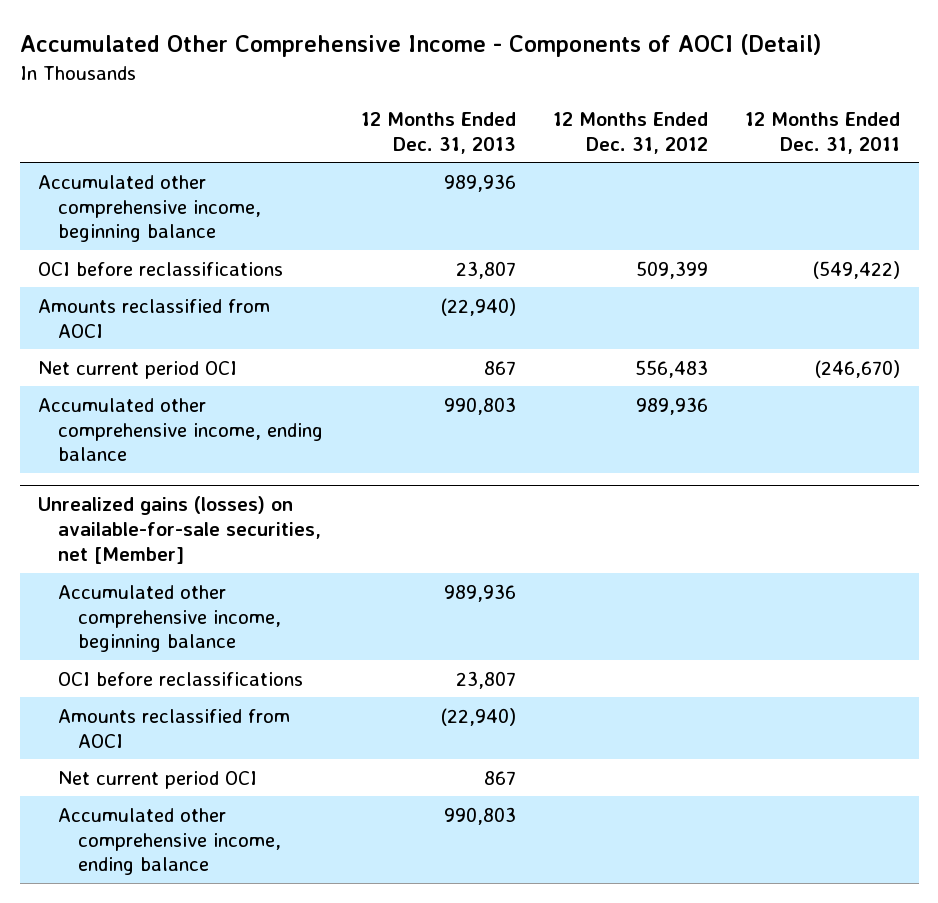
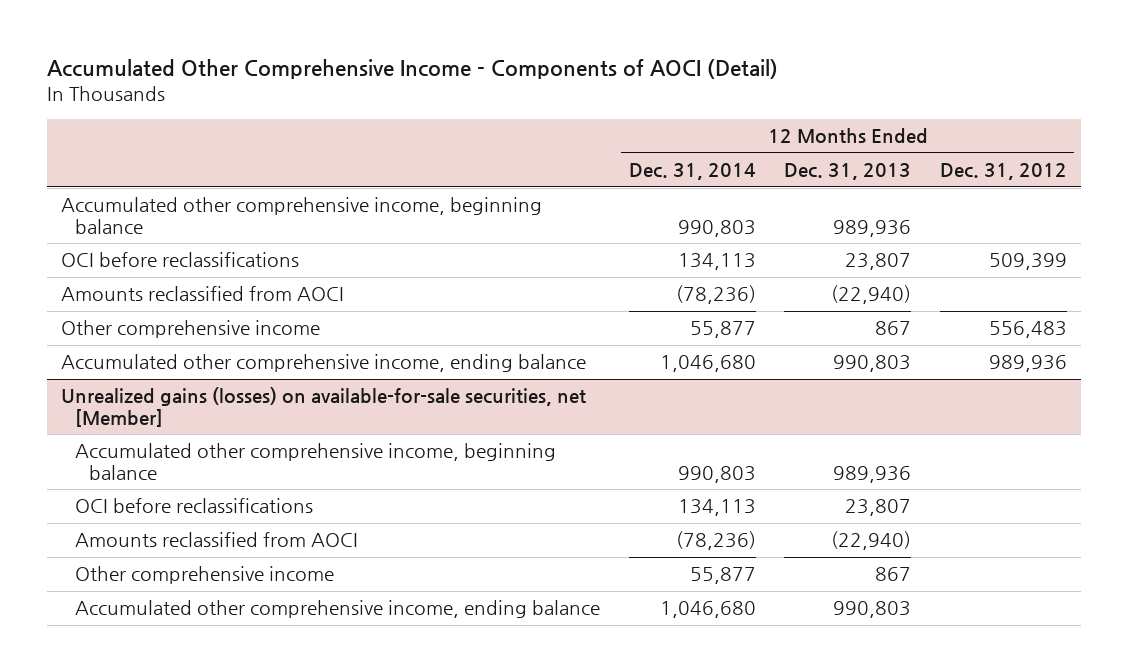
- | 12 Months Ended Dec. 31, 2013 | 12 Months Ended Dec. 31, 2012 | 12 Months Ended Dec. 31, 2011
+ | 12 Months Ended Dec. 31, 2014 | 12 Months Ended Dec. 31, 2013 | 12 Months Ended Dec. 31, 2012
- Net current period OCI | 867 | 556,483 | (246,670)
+ Other comprehensive income | 55,877 | 867 | 556,483
@ Unrealized gains (losses) on available-for-sale securities, net [Member]
- Net current period OCI | 867 | |
+ Other comprehensive income | 55,877 | 867 |

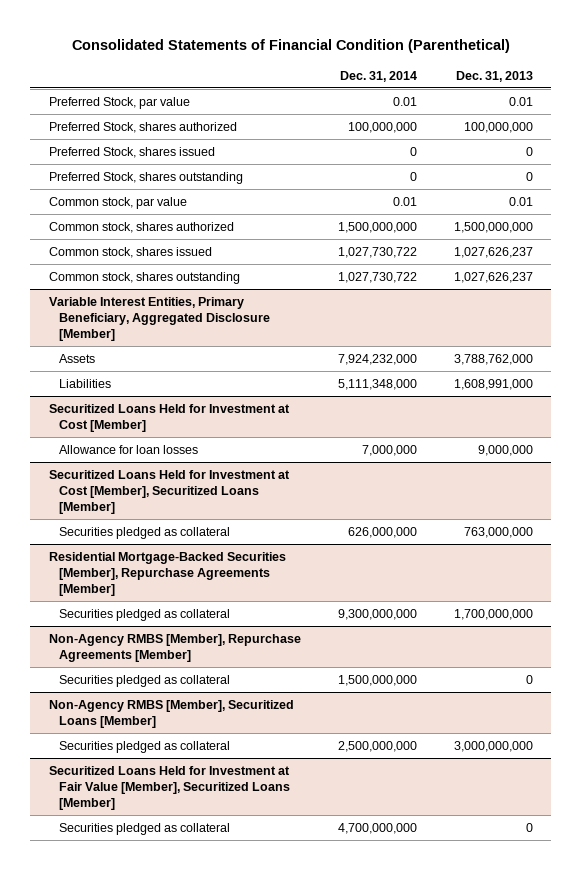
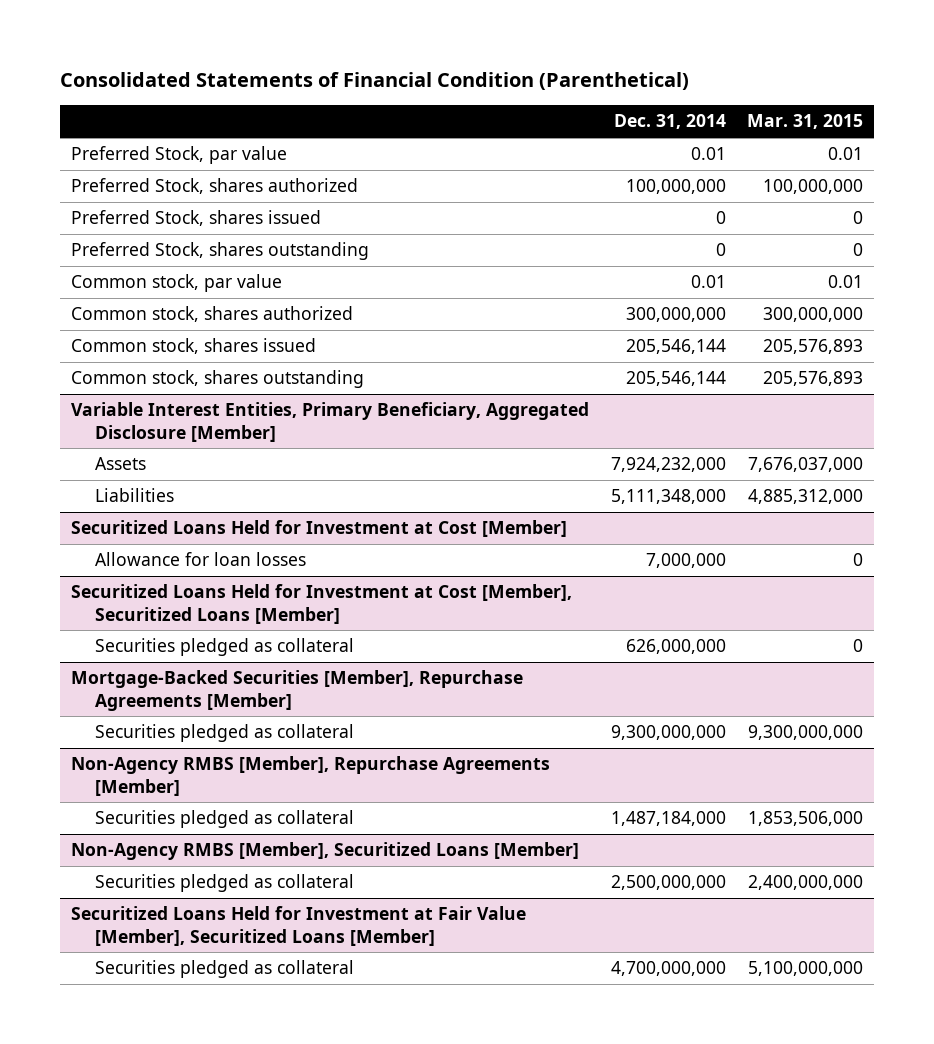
- | Dec. 31, 2014 | Dec. 31, 2013
+ | Dec. 31, 2014 | Mar. 31, 2015
- Common stock, shares authorized | 1,500,000,000 | 1,500,000,000
- Common stock, shares issued | 1,027,730,722 | 1,027,626,237
- Common stock, shares outstanding | 1,027,730,722 | 1,027,626,237
+ Common stock, shares authorized | 300,000,000 | 300,000,000
+ Common stock, shares issued | 205,546,144 | 205,576,893
+ Common stock, shares outstanding | 205,546,144 | 205,576,893
- Residential Mortgage-Backed Securities [Member], Repurchase Agreements [Member]
+ Mortgage-Backed Securities [Member], Repurchase Agreements [Member]
@ Non-Agency RMBS [Member], Repurchase Agreements [Member]
- Securities pledged as collateral | 1,500,000,000 | 0
+ Securities pledged as collateral | 1,487,184,000 | 1,853,506,000

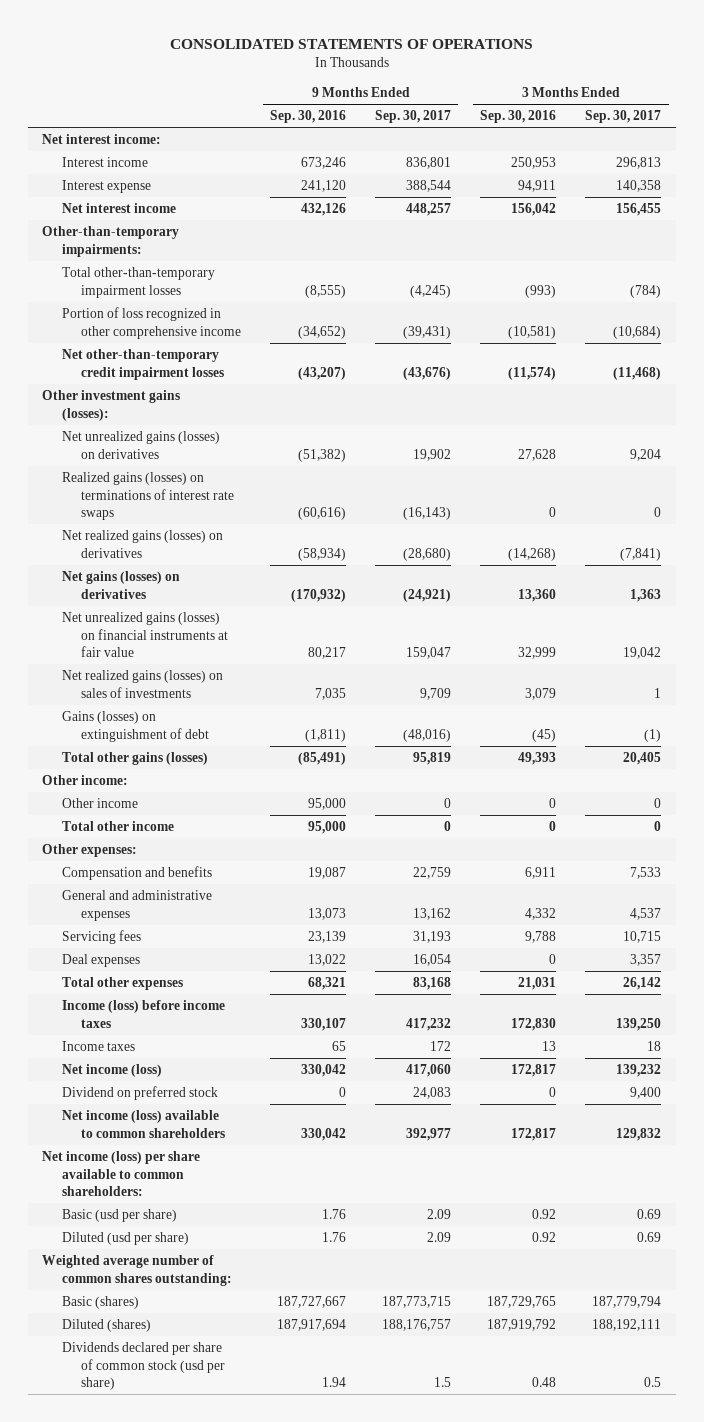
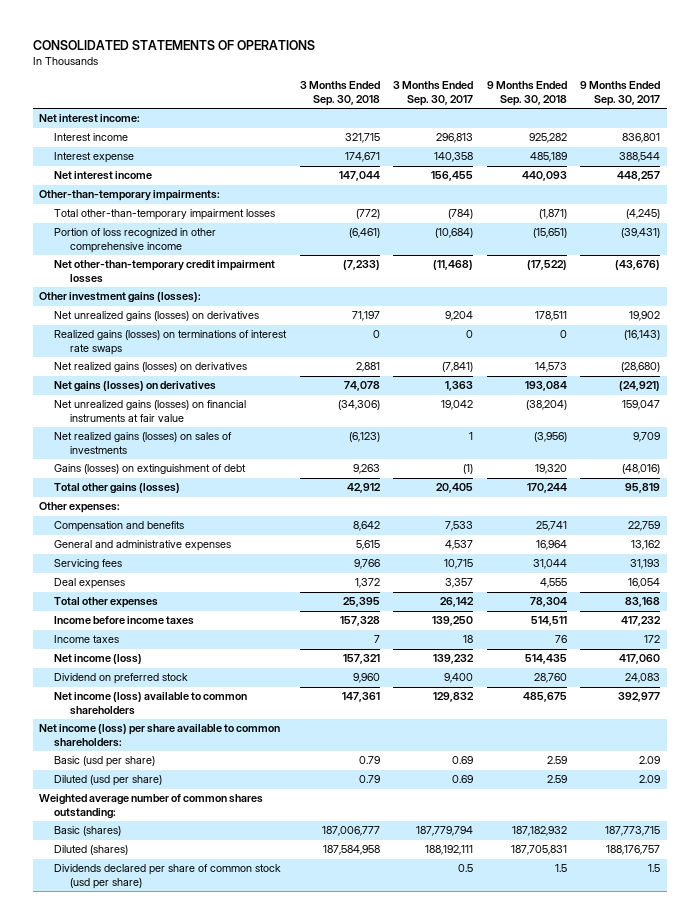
- | 9 Months Ended Sep. 30, 2016 | 9 Months Ended Sep. 30, 2017 | 3 Months Ended Sep. 30, 2016 | 3 Months Ended Sep. 30, 2017
+ | 3 Months Ended Sep. 30, 2018 | 3 Months Ended Sep. 30, 2017 | 9 Months Ended Sep. 30, 2018 | 9 Months Ended Sep. 30, 2017
- Other income:
- Other income | 95,000 | 0 | 0 | 0
- Total other income | 95,000 | 0 | 0 | 0
- Income (loss) before income taxes | 330,107 | 417,232 | 172,830 | 139,250
+ Income before income taxes | 157,328 | 139,250 | 514,511 | 417,232

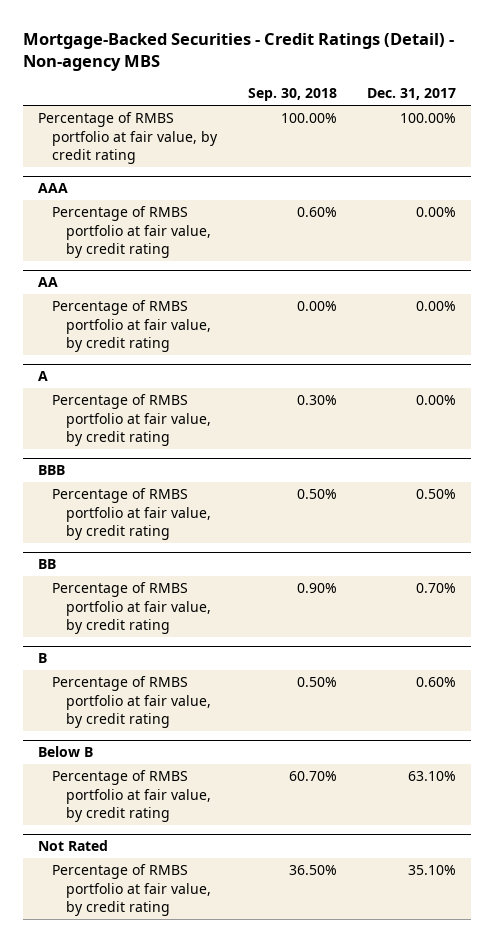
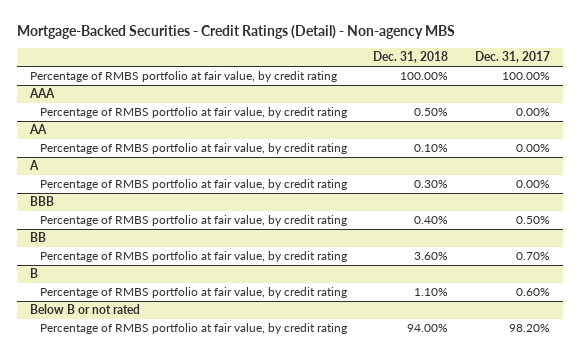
- | Sep. 30, 2018 | Dec. 31, 2017
+ | Dec. 31, 2018 | Dec. 31, 2017
- Below B
- Percentage of RMBS portfolio at fair value, by credit rating | 60.70% | 63.10%
- Not Rated
- Percentage of RMBS portfolio at fair value, by credit rating | 36.50% | 35.10%
+ Below B or not rated
+ Percentage of RMBS portfolio at fair value, by credit rating | 94.00% | 98.20%

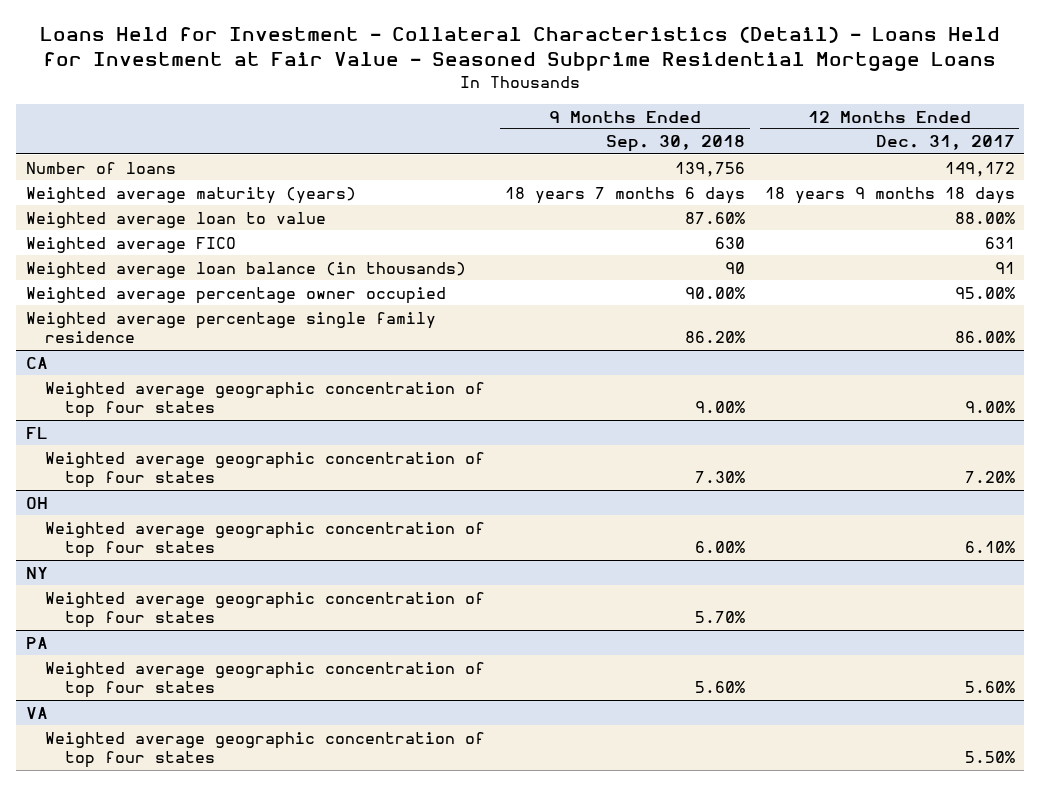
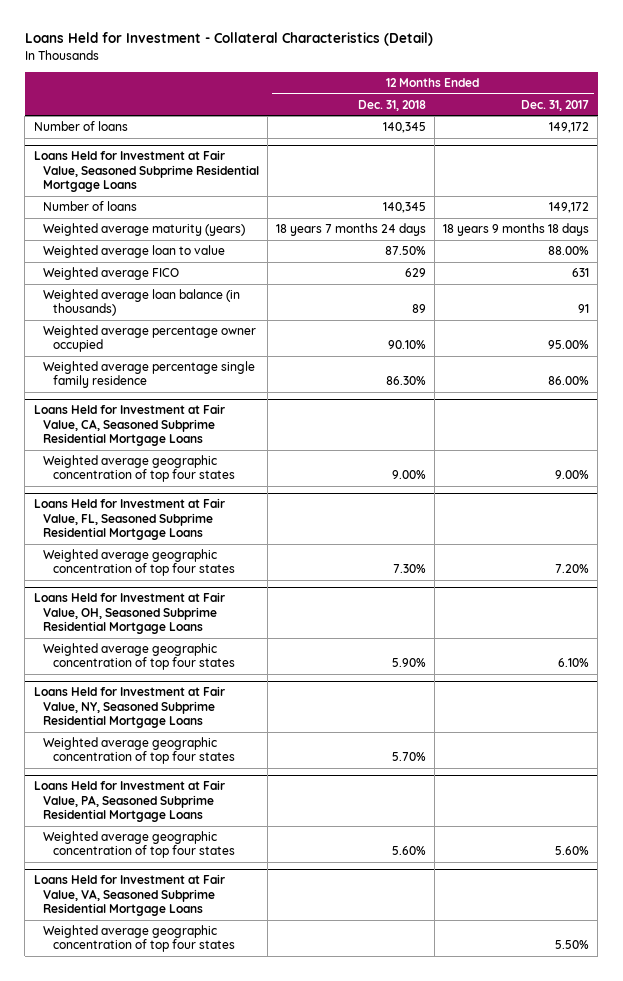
- Loans Held for Investment - Collateral Characteristics (Detail) - Loans Held for Investment at Fair Value - Seasoned Subprime Residential Mortgage Loans
+ Loans Held for Investment - Collateral Characteristics (Detail)
- | 9 Months Ended Sep. 30, 2018 | 12 Months Ended Dec. 31, 2017
+ | 12 Months Ended Dec. 31, 2018 | 12 Months Ended Dec. 31, 2017
+ Loans Held for Investment at Fair Value, Seasoned Subprime Residential Mortgage Loans
+ Number of loans | 140,345 | 149,172
- CA
+ Loans Held for Investment at Fair Value, CA, Seasoned Subprime Residential Mortgage Loans
- FL
+ Loans Held for Investment at Fair Value, FL, Seasoned Subprime Residential Mortgage Loans
- OH
+ Loans Held for Investment at Fair Value, OH, Seasoned Subprime Residential Mortgage Loans
- NY
+ Loans Held for Investment at Fair Value, NY, Seasoned Subprime Residential Mortgage Loans
- PA
+ Loans Held for Investment at Fair Value, PA, Seasoned Subprime Residential Mortgage Loans
- VA
+ Loans Held for Investment at Fair Value, VA, Seasoned Subprime Residential Mortgage Loans

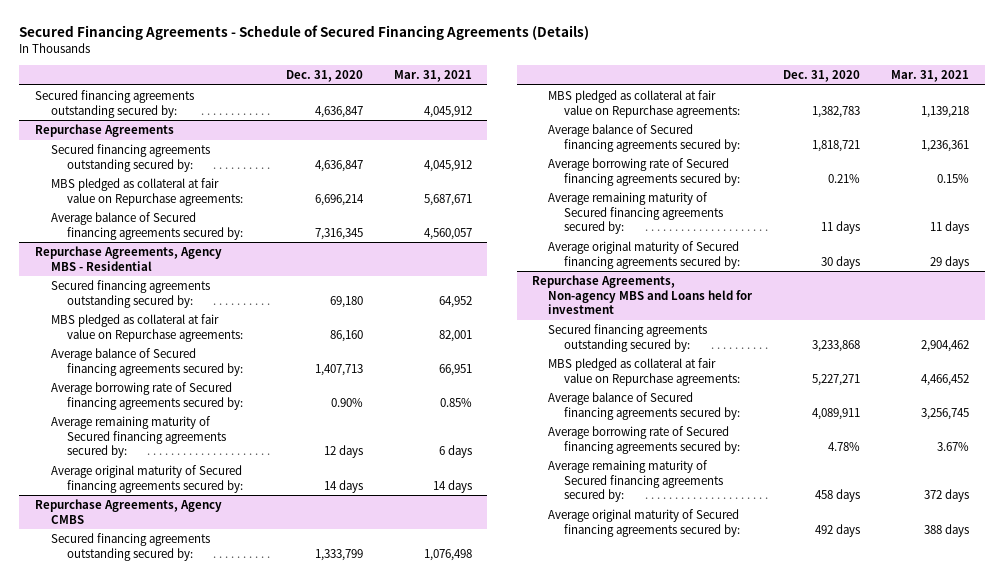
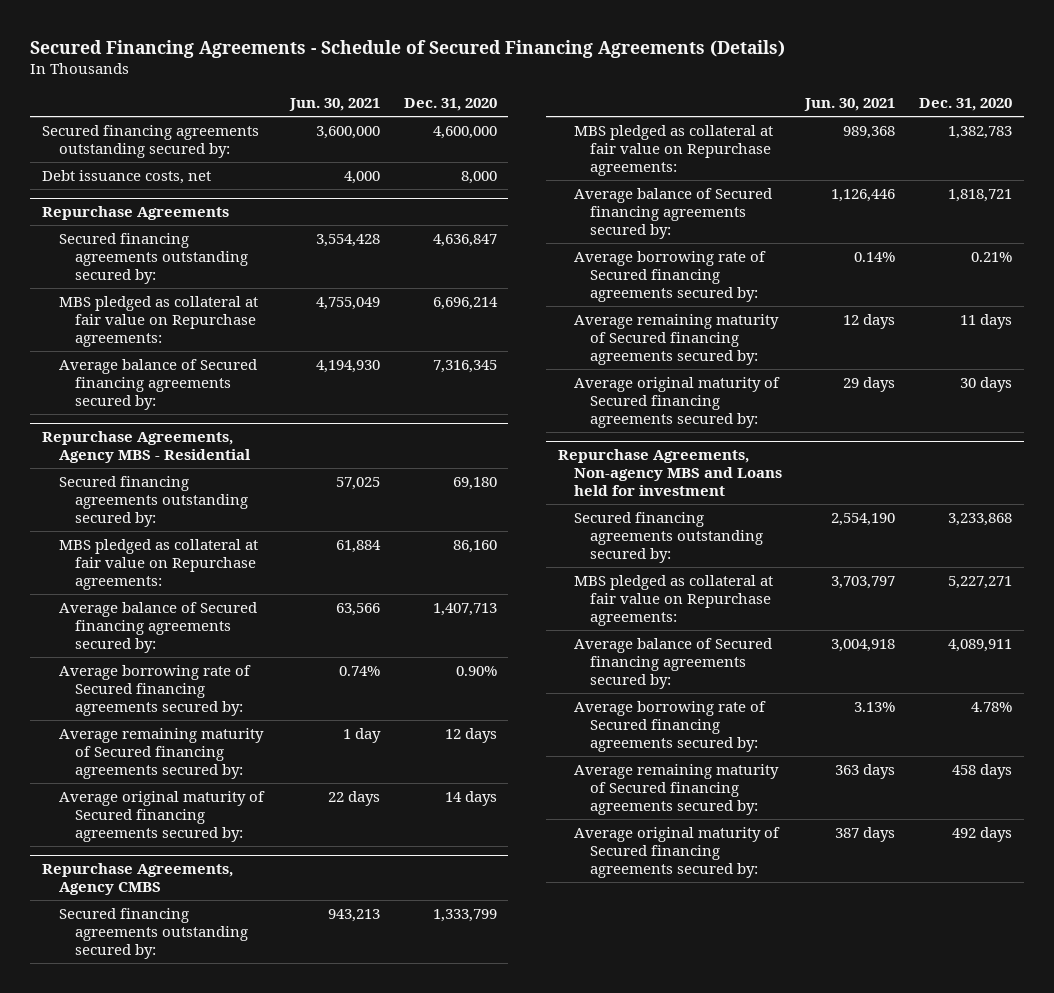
- | Dec. 31, 2020 | Mar. 31, 2021
+ | Jun. 30, 2021 | Dec. 31, 2020
- Secured financing agreements outstanding secured by: | 4,636,847 | 4,045,912
+ Secured financing agreements outstanding secured by: | 3,600,000 | 4,600,000
+ Debt issuance costs, net | 4,000 | 8,000

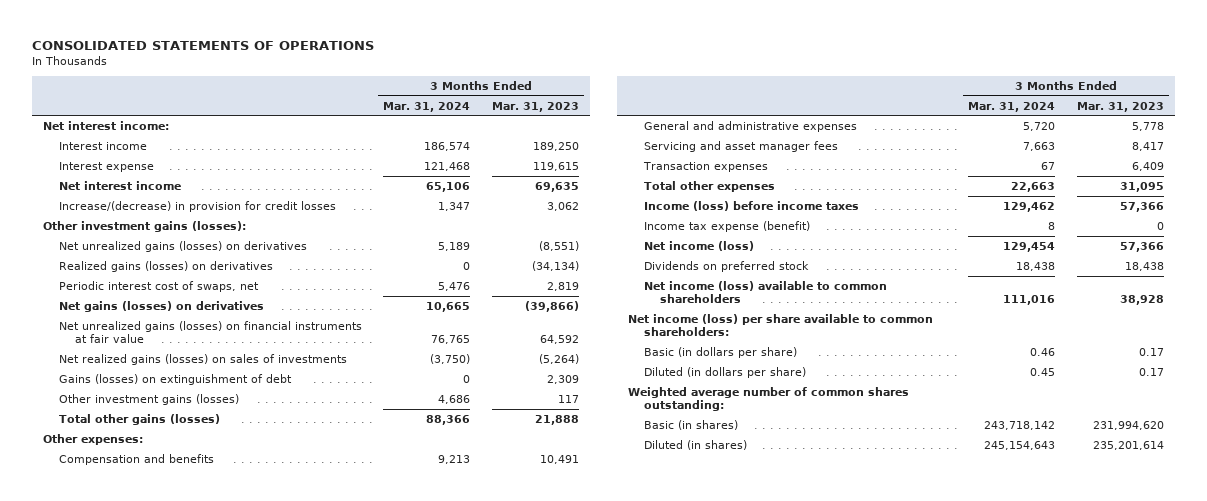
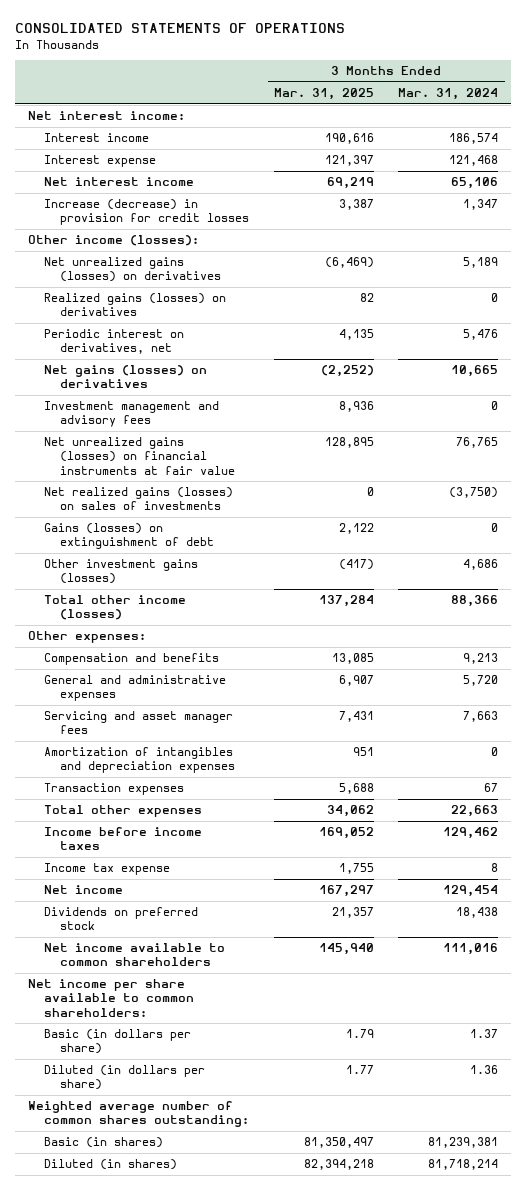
- | 3 Months Ended Mar. 31, 2024 | 3 Months Ended Mar. 31, 2023
+ | 3 Months Ended Mar. 31, 2025 | 3 Months Ended Mar. 31, 2024
- Increase/(decrease) in provision for credit losses | 1,347 | 3,062
- Other investment gains (losses):
+ Increase (decrease) in provision for credit losses | 3,387 | 1,347
+ Other income (losses):
- Periodic interest cost of swaps, net | 5,476 | 2,819
+ Periodic interest on derivatives, net | 4,135 | 5,476
+ Investment management and advisory fees | 8,936 | 0
- Total other gains (losses) | 88,366 | 21,888
+ Total other income (losses) | 137,284 | 88,366
+ Amortization of intangibles and depreciation expenses | 951 | 0
- Income (loss) before income taxes | 129,462 | 57,366
- Income tax expense (benefit) | 8 | 0
- Net income (loss) | 129,454 | 57,366
+ Income before income taxes | 169,052 | 129,462
+ Income tax expense | 1,755 | 8
+ Net income | 167,297 | 129,454
- Net income (loss) available to common shareholders | 111,016 | 38,928
- Net income (loss) per share available to common shareholders:
- Basic (in dollars per share) | 0.46 | 0.17
- Diluted (in dollars per share) | 0.45 | 0.17
+ Net income available to common shareholders | 145,940 | 111,016
+ Net income per share available to common shareholders:
+ Basic (in dollars per share) | 1.79 | 1.37
+ Diluted (in dollars per share) | 1.77 | 1.36
- Basic (in shares) | 243,718,142 | 231,994,620
- Diluted (in shares) | 245,154,643 | 235,201,614
+ Basic (in shares) | 81,350,497 | 81,239,381
+ Diluted (in shares) | 82,394,218 | 81,718,214

